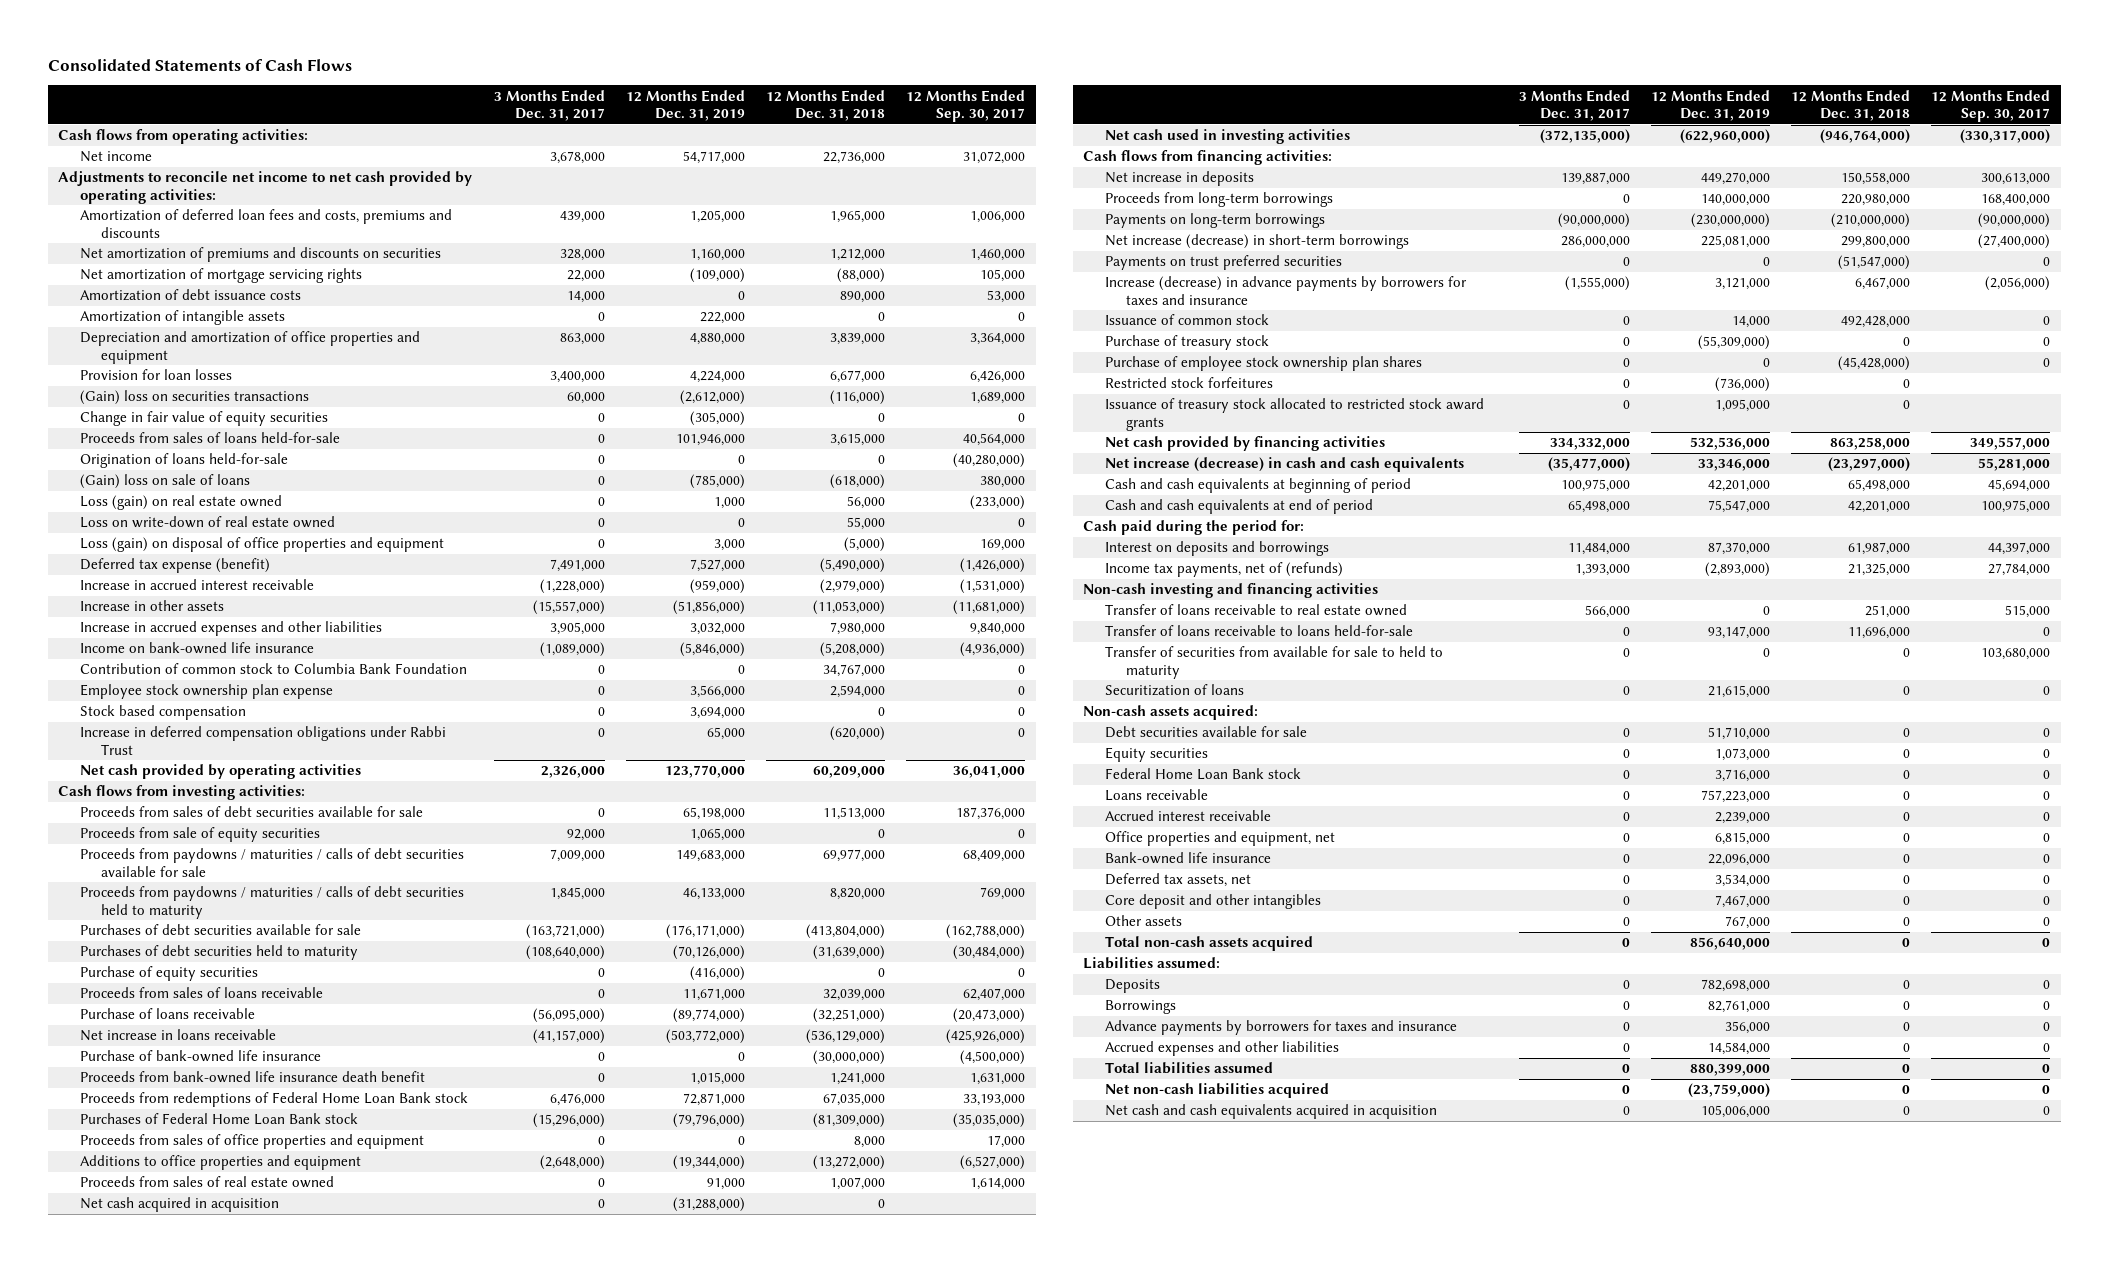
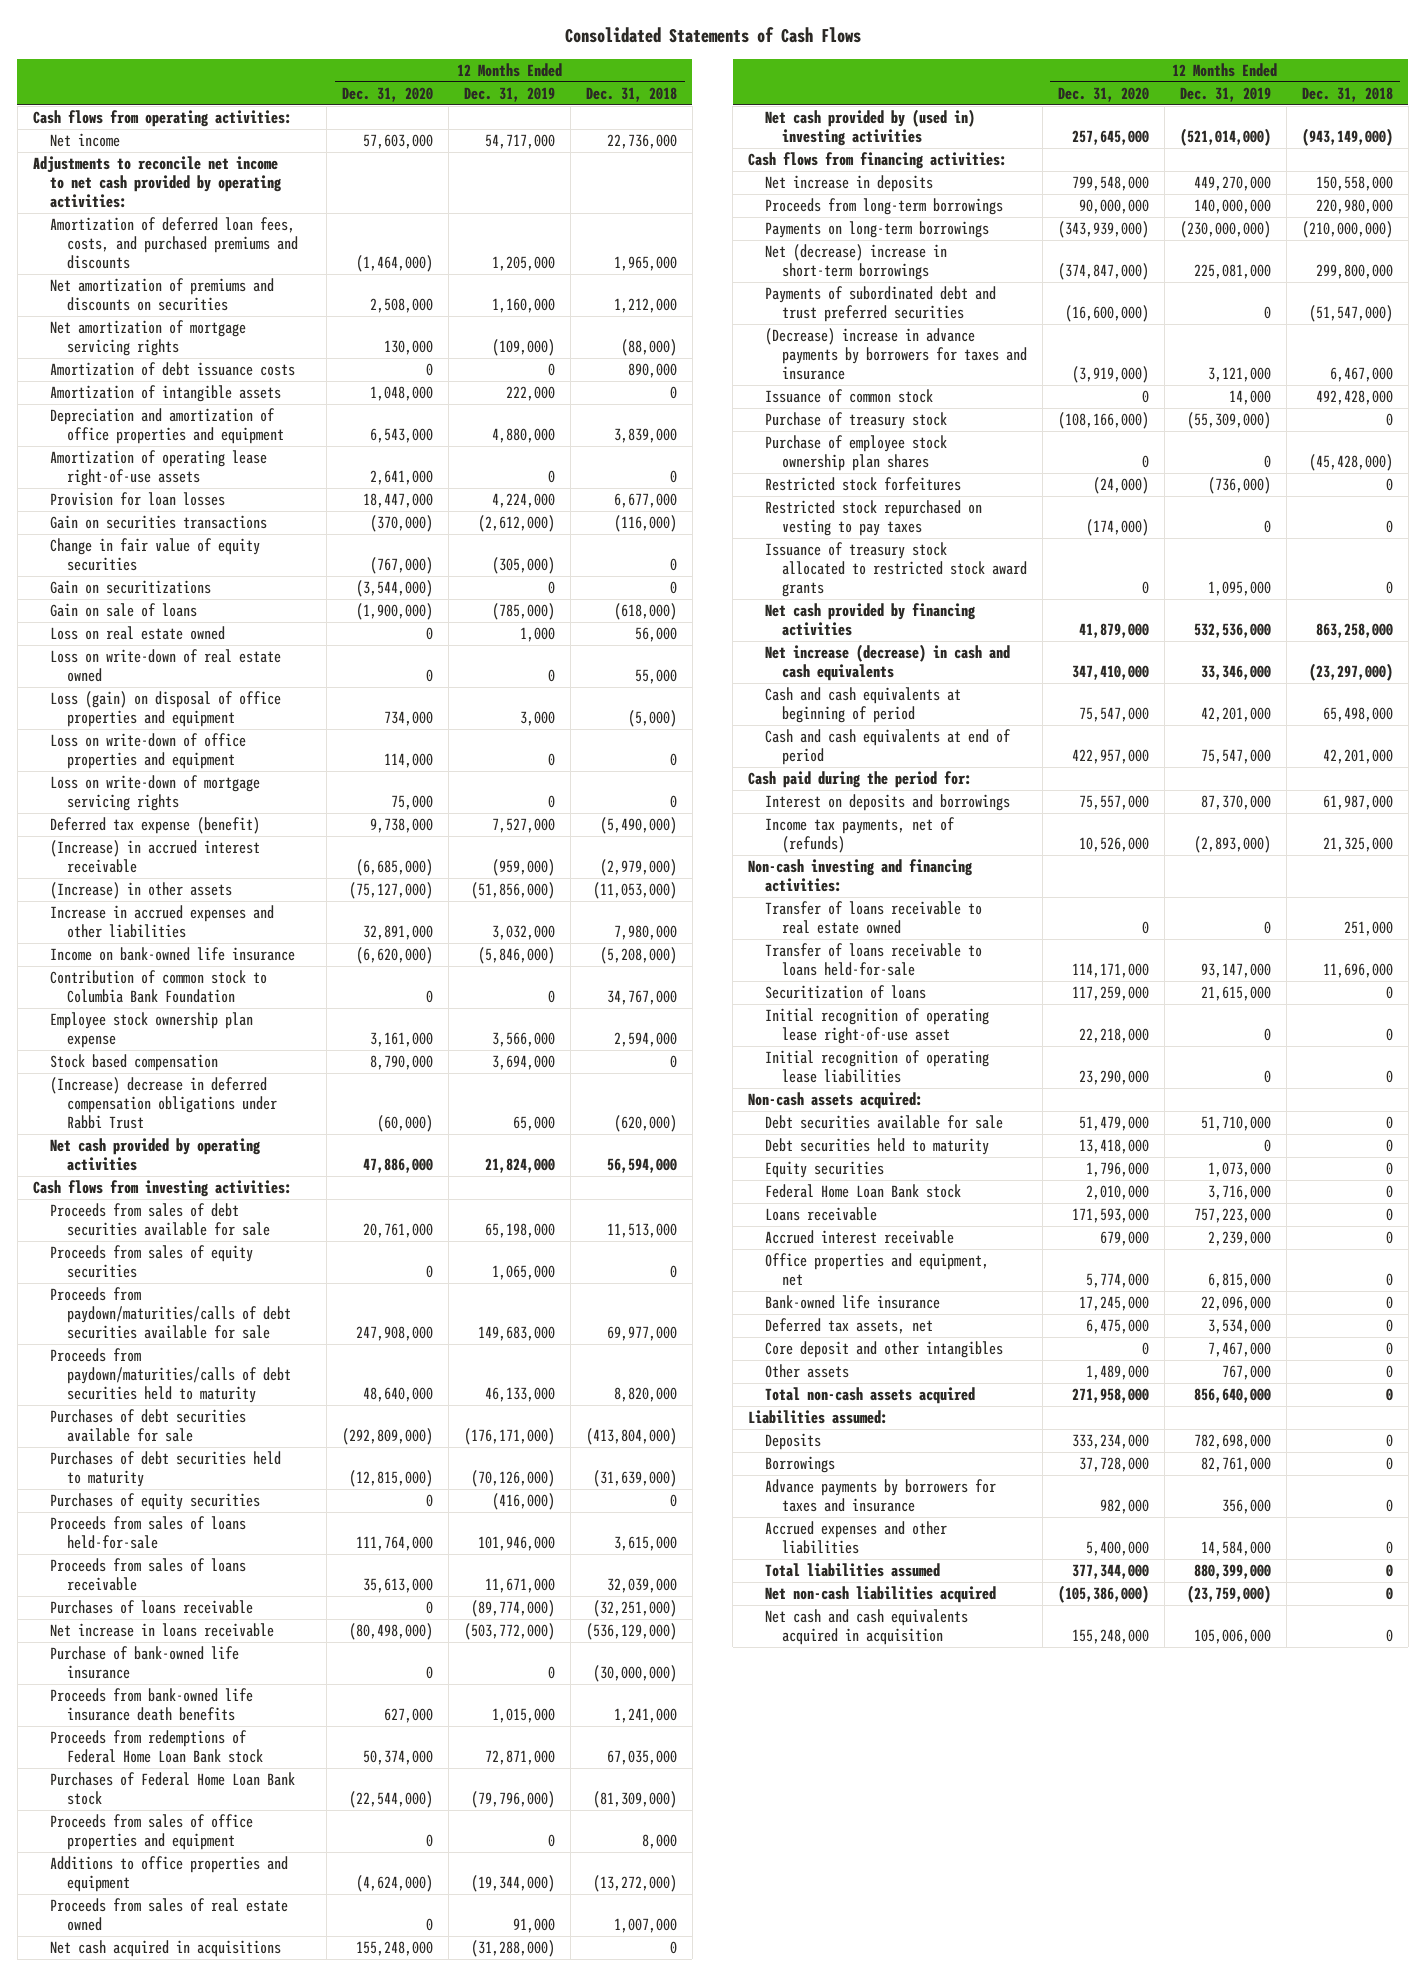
- | 3 Months Ended Dec. 31, 2017 | 12 Months Ended Dec. 31, 2019 | 12 Months Ended Dec. 31, 2018 | 12 Months Ended Sep. 30, 2017
+ | 12 Months Ended Dec. 31, 2020 | 12 Months Ended Dec. 31, 2019 | 12 Months Ended Dec. 31, 2018
- Amortization of deferred loan fees and costs, premiums and discounts | 439,000 | 1,205,000 | 1,965,000 | 1,006,000
+ Amortization of deferred loan fees, costs, and purchased premiums and discounts | (1,464,000) | 1,205,000 | 1,965,000
+ Amortization of operating lease right-of-use assets | 2,641,000 | 0 | 0
- (Gain) loss on securities transactions | 60,000 | (2,612,000) | (116,000) | 1,689,000
+ Gain on securities transactions | (370,000) | (2,612,000) | (116,000)
- Origination of loans held-for-sale | 0 | 0 | 0 | (40,280,000)
- (Gain) loss on sale of loans | 0 | (785,000) | (618,000) | 380,000
- Loss (gain) on real estate owned | 0 | 1,000 | 56,000 | (233,000)
+ Gain on securitizations | (3,544,000) | 0 | 0
+ Gain on sale of loans | (1,900,000) | (785,000) | (618,000)
+ Loss on real estate owned | 0 | 1,000 | 56,000
+ Loss on write-down of office properties and equipment | 114,000 | 0 | 0
+ Loss on write-down of mortgage servicing rights | 75,000 | 0 | 0
- Increase in accrued interest receivable | (1,228,000) | (959,000) | (2,979,000) | (1,531,000)
- Increase in other assets | (15,557,000) | (51,856,000) | (11,053,000) | (11,681,000)
+ (Increase) in accrued interest receivable | (6,685,000) | (959,000) | (2,979,000)
+ (Increase) in other assets | (75,127,000) | (51,856,000) | (11,053,000)
- Increase in deferred compensation obligations under Rabbi Trust | 0 | 65,000 | (620,000) | 0
- Net cash provided by operating activities | 2,326,000 | 123,770,000 | 60,209,000 | 36,041,000
+ (Increase) decrease in deferred compensation obligations under Rabbi Trust | (60,000) | 65,000 | (620,000)
+ Net cash provided by operating activities | 47,886,000 | 21,824,000 | 56,594,000
- Proceeds from sale of equity securities | 92,000 | 1,065,000 | 0 | 0
- Proceeds from paydowns / maturities / calls of debt securities available for sale | 7,009,000 | 149,683,000 | 69,977,000 | 68,409,000
- Proceeds from paydowns / maturities / calls of debt securities held to maturity | 1,845,000 | 46,133,000 | 8,820,000 | 769,000
+ Proceeds from sales of equity securities | 0 | 1,065,000 | 0
+ Proceeds from paydown/maturities/calls of debt securities available for sale | 247,908,000 | 149,683,000 | 69,977,000
+ Proceeds from paydown/maturities/calls of debt securities held to maturity | 48,640,000 | 46,133,000 | 8,820,000
- Purchase of equity securities | 0 | (416,000) | 0 | 0
+ Purchases of equity securities | 0 | (416,000) | 0
moved down: Proceeds from sales of loans held-for-sale | 111,764,000 | 101,946,000 | 3,615,000
- Purchase of loans receivable | (56,095,000) | (89,774,000) | (32,251,000) | (20,473,000)
+ Purchases of loans receivable | 0 | (89,774,000) | (32,251,000)
- Proceeds from bank-owned life insurance death benefit | 0 | 1,015,000 | 1,241,000 | 1,631,000
+ Proceeds from bank-owned life insurance death benefits | 627,000 | 1,015,000 | 1,241,000
- Net cash acquired in acquisition | 0 | (31,288,000) | 0 |
- Net cash used in investing activities | (372,135,000) | (622,960,000) | (946,764,000) | (330,317,000)
+ Net cash acquired in acquisitions | 155,248,000 | (31,288,000) | 0
+ Net cash provided by (used in) investing activities | 257,645,000 | (521,014,000) | (943,149,000)
- Net increase (decrease) in short-term borrowings | 286,000,000 | 225,081,000 | 299,800,000 | (27,400,000)
- Payments on trust preferred securities | 0 | 0 | (51,547,000) | 0
- Increase (decrease) in advance payments by borrowers for taxes and insurance | (1,555,000) | 3,121,000 | 6,467,000 | (2,056,000)
+ Net (decrease) increase in short-term borrowings | (374,847,000) | 225,081,000 | 299,800,000
+ Payments of subordinated debt and trust preferred securities | (16,600,000) | 0 | (51,547,000)
+ (Decrease) increase in advance payments by borrowers for taxes and insurance | (3,919,000) | 3,121,000 | 6,467,000
+ Restricted stock repurchased on vesting to pay taxes | (174,000) | 0 | 0
- Non-cash investing and financing activities
+ Non-cash investing and financing activities:
- Transfer of securities from available for sale to held to maturity | 0 | 0 | 0 | 103,680,000
+ Initial recognition of operating lease right-of-use asset | 22,218,000 | 0 | 0
+ Initial recognition of operating lease liabilities | 23,290,000 | 0 | 0
+ Debt securities held to maturity | 13,418,000 | 0 | 0

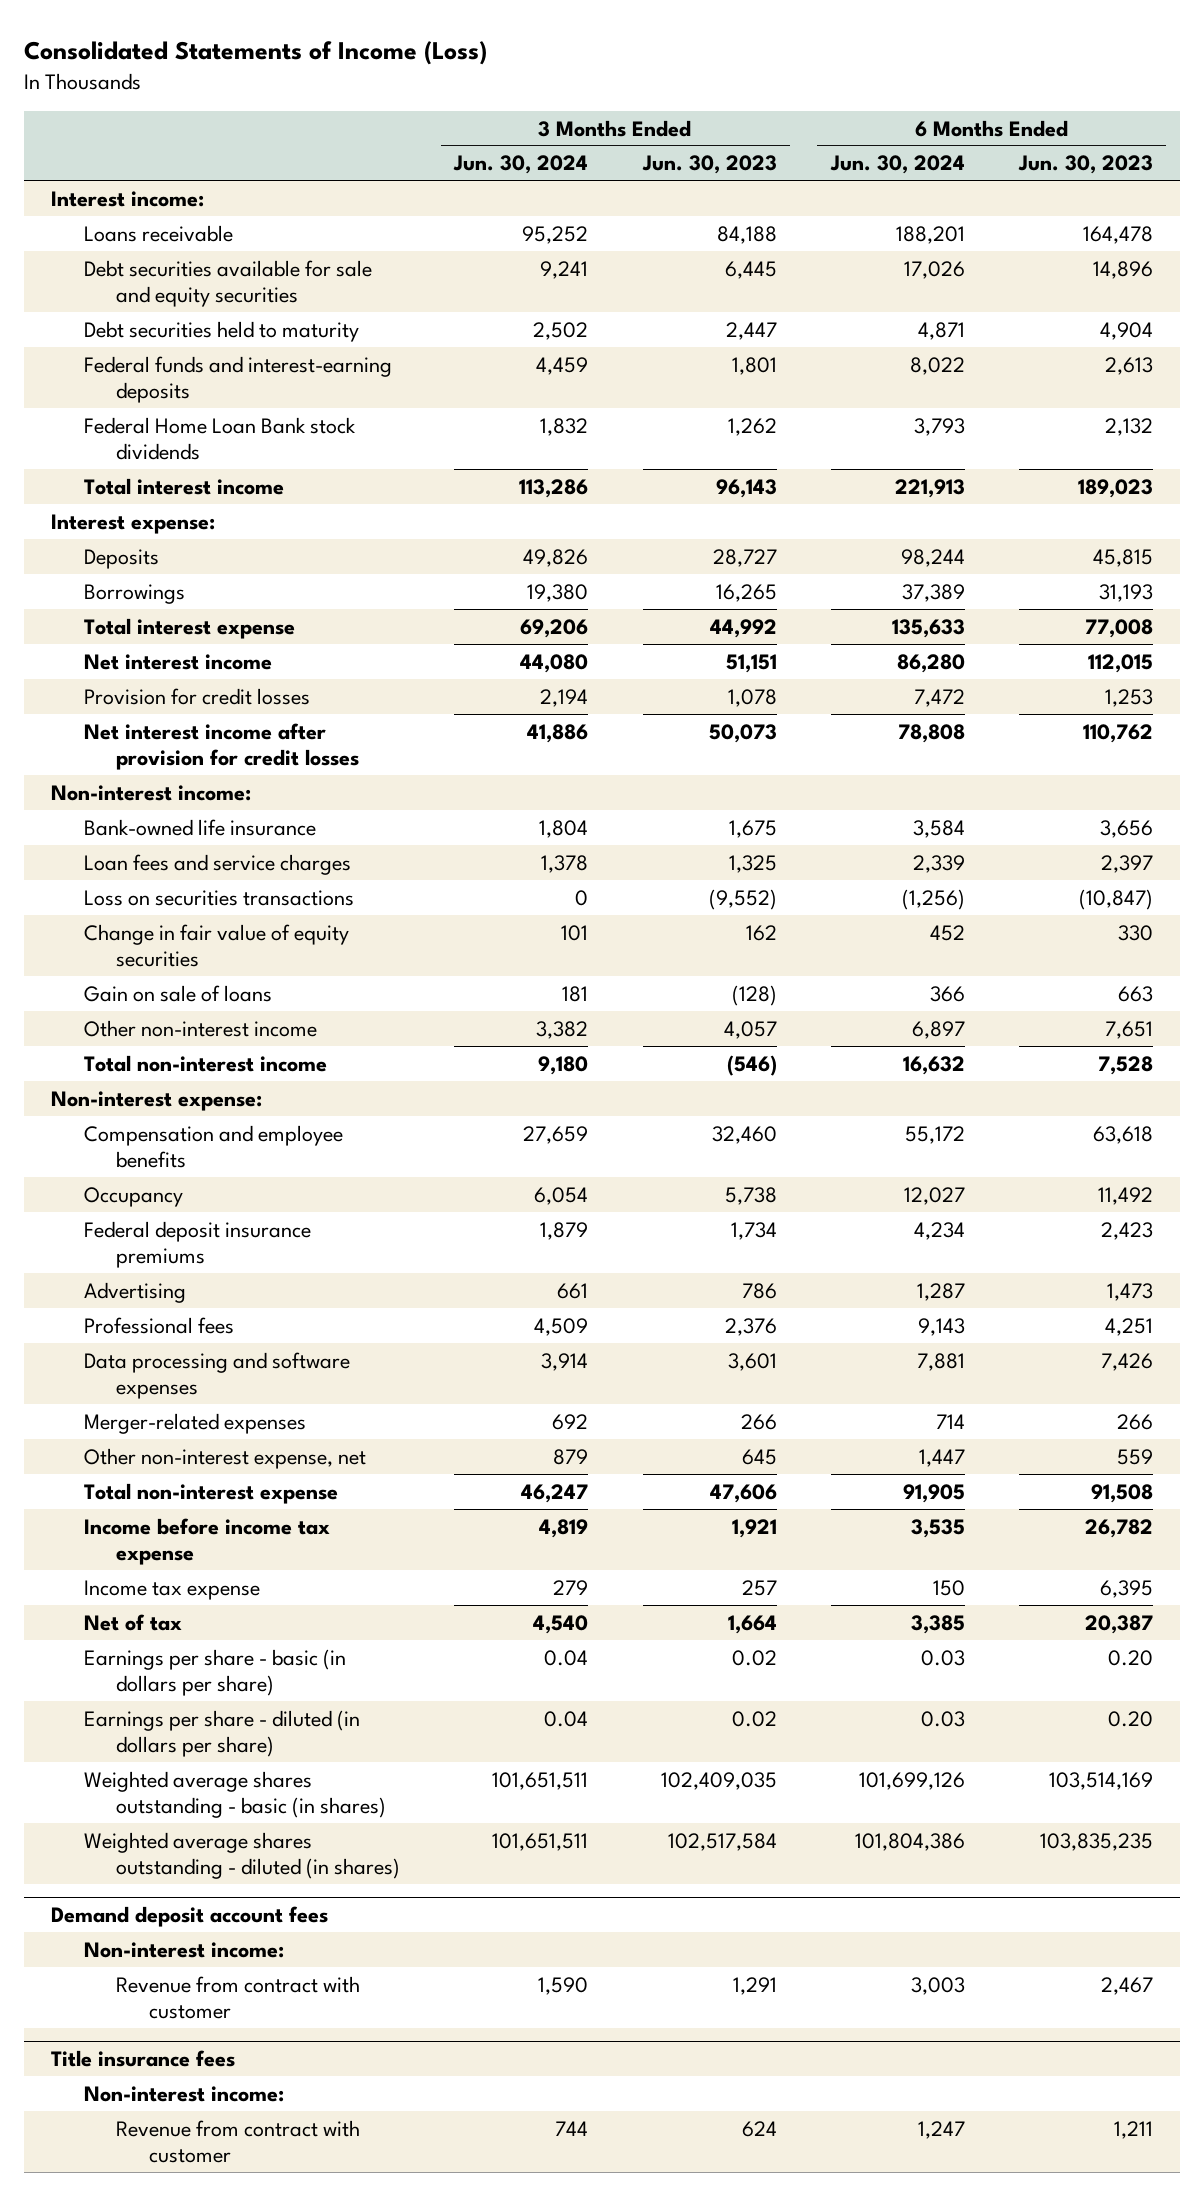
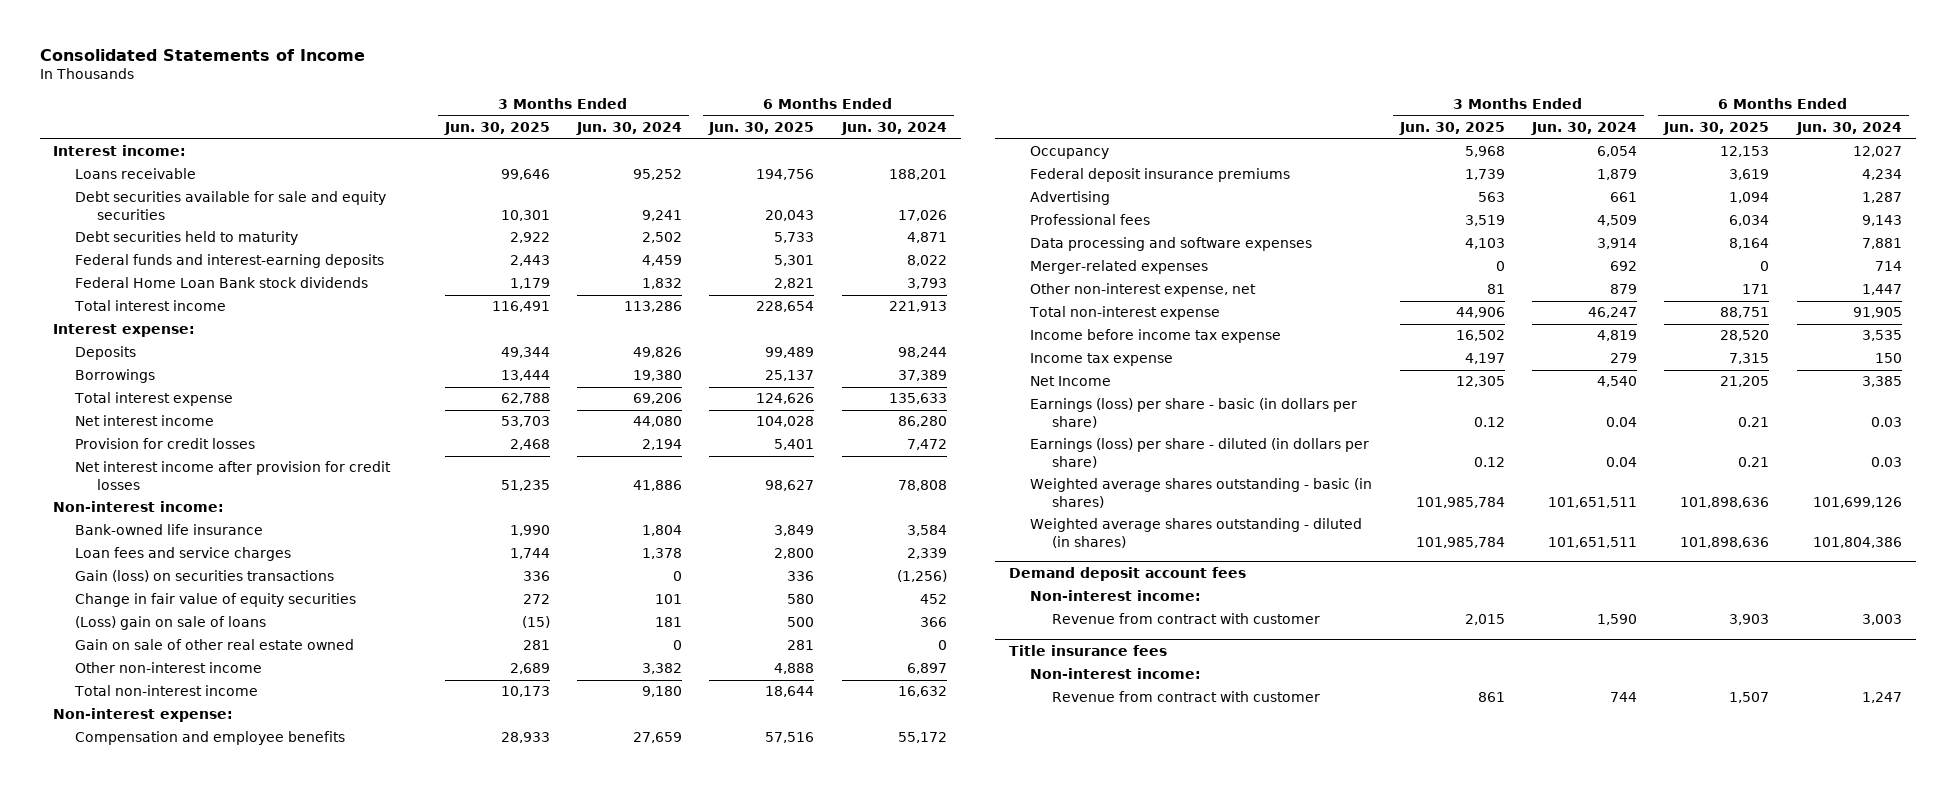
- Consolidated Statements of Income (Loss)
+ Consolidated Statements of Income
- | 3 Months Ended Jun. 30, 2024 | 3 Months Ended Jun. 30, 2023 | 6 Months Ended Jun. 30, 2024 | 6 Months Ended Jun. 30, 2023
+ | 3 Months Ended Jun. 30, 2025 | 3 Months Ended Jun. 30, 2024 | 6 Months Ended Jun. 30, 2025 | 6 Months Ended Jun. 30, 2024
- Loss on securities transactions | 0 | (9,552) | (1,256) | (10,847)
+ Gain (loss) on securities transactions | 336 | 0 | 336 | (1,256)
- Gain on sale of loans | 181 | (128) | 366 | 663
+ (Loss) gain on sale of loans | (15) | 181 | 500 | 366
+ Gain on sale of other real estate owned | 281 | 0 | 281 | 0
- Net of tax | 4,540 | 1,664 | 3,385 | 20,387
- Earnings per share - basic (in dollars per share) | 0.04 | 0.02 | 0.03 | 0.20
- Earnings per share - diluted (in dollars per share) | 0.04 | 0.02 | 0.03 | 0.20
+ Net Income | 12,305 | 4,540 | 21,205 | 3,385
+ Earnings (loss) per share - basic (in dollars per share) | 0.12 | 0.04 | 0.21 | 0.03
+ Earnings (loss) per share - diluted (in dollars per share) | 0.12 | 0.04 | 0.21 | 0.03

